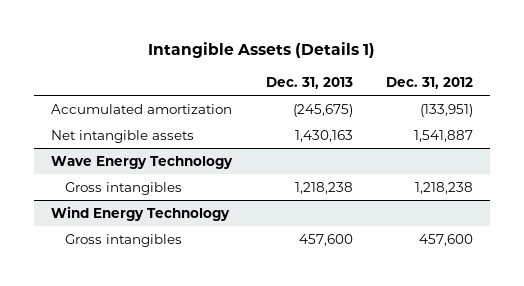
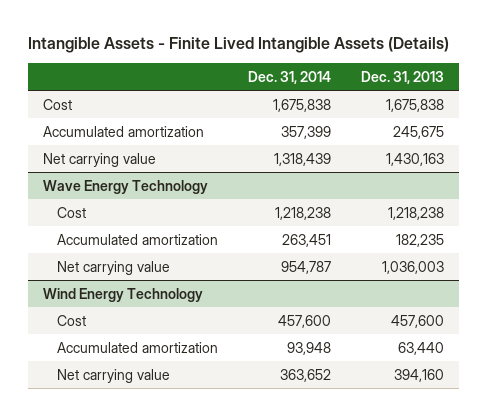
- Intangible Assets (Details 1)
+ Intangible Assets - Finite Lived Intangible Assets (Details)
- | Dec. 31, 2013 | Dec. 31, 2012
+ | Dec. 31, 2014 | Dec. 31, 2013
- Accumulated amortization | (245,675) | (133,951)
- Net intangible assets | 1,430,163 | 1,541,887
+ Cost | 1,675,838 | 1,675,838
+ Accumulated amortization | 357,399 | 245,675
+ Net carrying value | 1,318,439 | 1,430,163
@ Wave Energy Technology
- Gross intangibles | 1,218,238 | 1,218,238
+ Cost | 1,218,238 | 1,218,238
+ Accumulated amortization | 263,451 | 182,235
+ Net carrying value | 954,787 | 1,036,003
@ Wind Energy Technology
- Gross intangibles | 457,600 | 457,600
+ Cost | 457,600 | 457,600
+ Accumulated amortization | 93,948 | 63,440
+ Net carrying value | 363,652 | 394,160

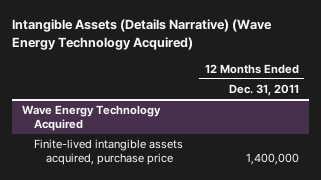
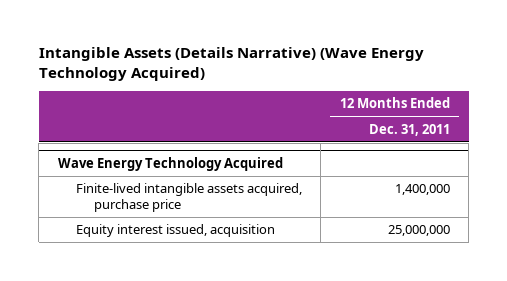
@ Wave Energy Technology Acquired
+ Equity interest issued, acquisition | 25,000,000

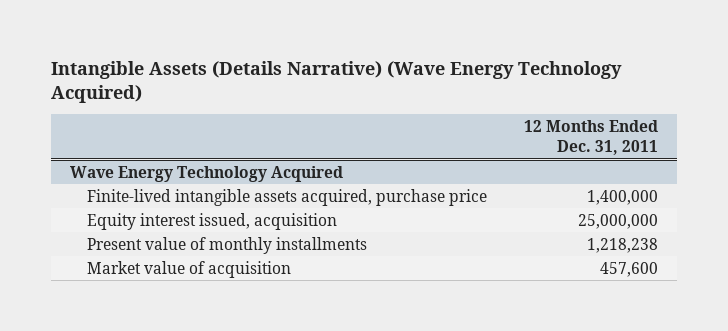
@ Wave Energy Technology Acquired
+ Present value of monthly installments | 1,218,238
+ Market value of acquisition | 457,600

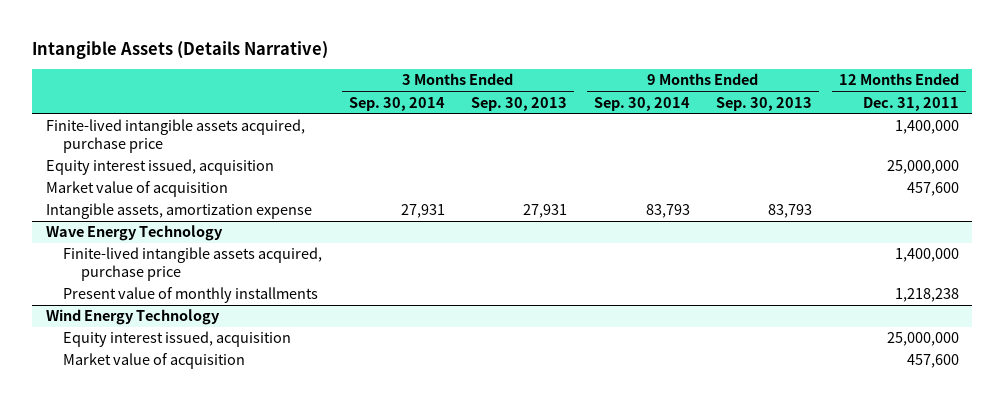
- Intangible Assets (Details Narrative) (Wave Energy Technology Acquired)
+ Intangible Assets (Details Narrative)
- | 12 Months Ended Dec. 31, 2011
+ | 3 Months Ended Sep. 30, 2014 | 3 Months Ended Sep. 30, 2013 | 9 Months Ended Sep. 30, 2014 | 9 Months Ended Sep. 30, 2013 | 12 Months Ended Dec. 31, 2011
- Wave Energy Technology Acquired
+ Market value of acquisition | | | | | 457,600
+ Intangible assets, amortization expense | 27,931 | 27,931 | 83,793 | 83,793 |
+ Wave Energy Technology
+ Finite-lived intangible assets acquired, purchase price | | | | | 1,400,000
+ Wind Energy Technology
+ Equity interest issued, acquisition | | | | | 25,000,000

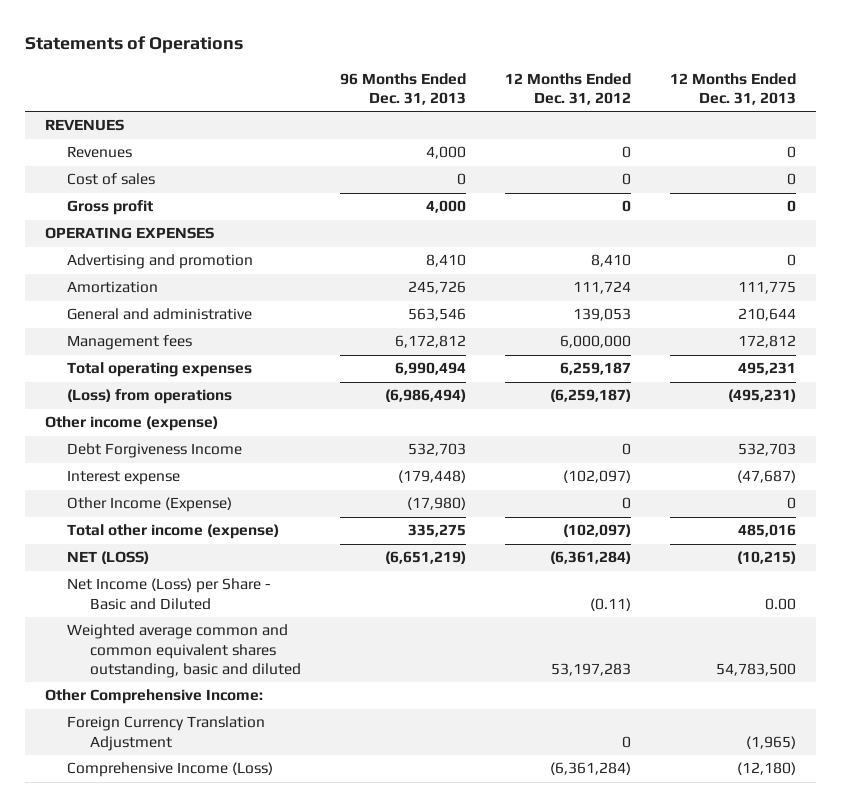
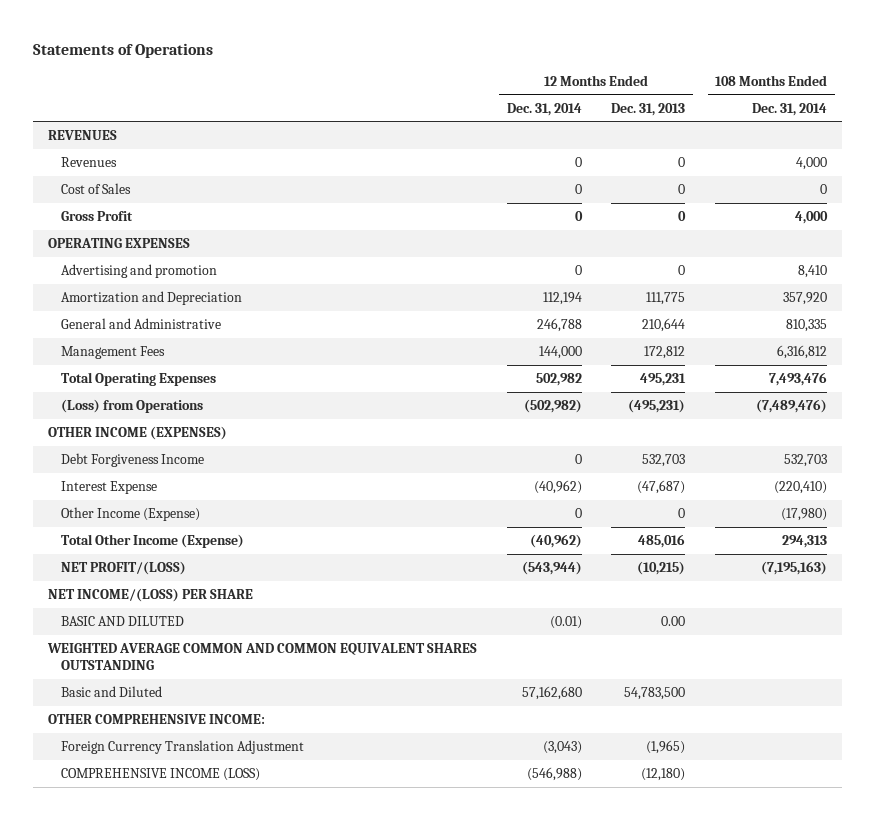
- | 96 Months Ended Dec. 31, 2013 | 12 Months Ended Dec. 31, 2012 | 12 Months Ended Dec. 31, 2013
+ | 12 Months Ended Dec. 31, 2014 | 12 Months Ended Dec. 31, 2013 | 108 Months Ended Dec. 31, 2014
- Cost of sales | 0 | 0 | 0
- Gross profit | 4,000 | 0 | 0
+ Cost of Sales | 0 | 0 | 0
+ Gross Profit | 0 | 0 | 4,000
- Amortization | 245,726 | 111,724 | 111,775
- General and administrative | 563,546 | 139,053 | 210,644
- Management fees | 6,172,812 | 6,000,000 | 172,812
- Total operating expenses | 6,990,494 | 6,259,187 | 495,231
- (Loss) from operations | (6,986,494) | (6,259,187) | (495,231)
- Other income (expense)
+ Amortization and Depreciation | 112,194 | 111,775 | 357,920
+ General and Administrative | 246,788 | 210,644 | 810,335
+ Management Fees | 144,000 | 172,812 | 6,316,812
+ Total Operating Expenses | 502,982 | 495,231 | 7,493,476
+ (Loss) from Operations | (502,982) | (495,231) | (7,489,476)
+ OTHER INCOME (EXPENSES)
- Interest expense | (179,448) | (102,097) | (47,687)
+ Interest Expense | (40,962) | (47,687) | (220,410)
- Total other income (expense) | 335,275 | (102,097) | 485,016
- NET (LOSS) | (6,651,219) | (6,361,284) | (10,215)
- Net Income (Loss) per Share - Basic and Diluted | | (0.11) | 0.00
- Weighted average common and common equivalent shares outstanding, basic and diluted | | 53,197,283 | 54,783,500
- Other Comprehensive Income:
+ Total Other Income (Expense) | (40,962) | 485,016 | 294,313
+ NET PROFIT/(LOSS) | (543,944) | (10,215) | (7,195,163)
+ NET INCOME/(LOSS) PER SHARE
+ BASIC AND DILUTED | (0.01) | 0.00 |
+ WEIGHTED AVERAGE COMMON AND COMMON EQUIVALENT SHARES OUTSTANDING
+ Basic and Diluted | 57,162,680 | 54,783,500 |
+ OTHER COMPREHENSIVE INCOME:
- Comprehensive Income (Loss) | | (6,361,284) | (12,180)
+ COMPREHENSIVE INCOME (LOSS) | (546,988) | (12,180) |

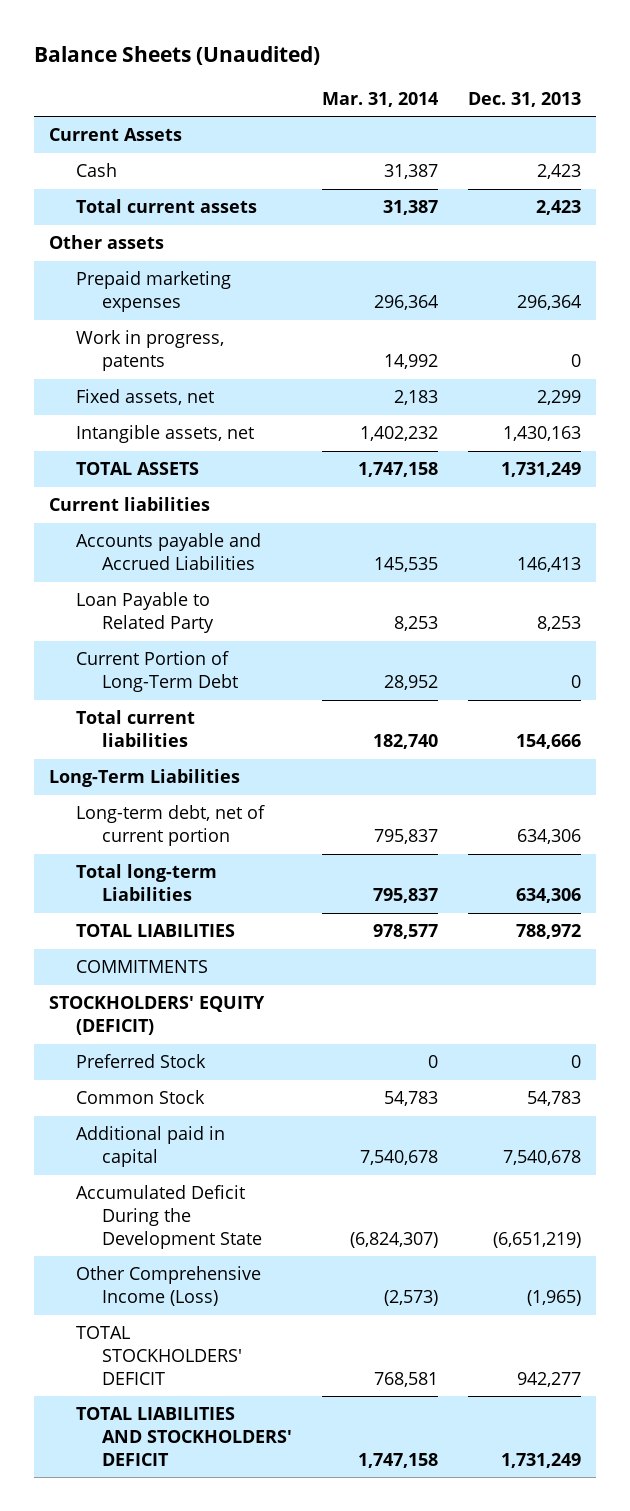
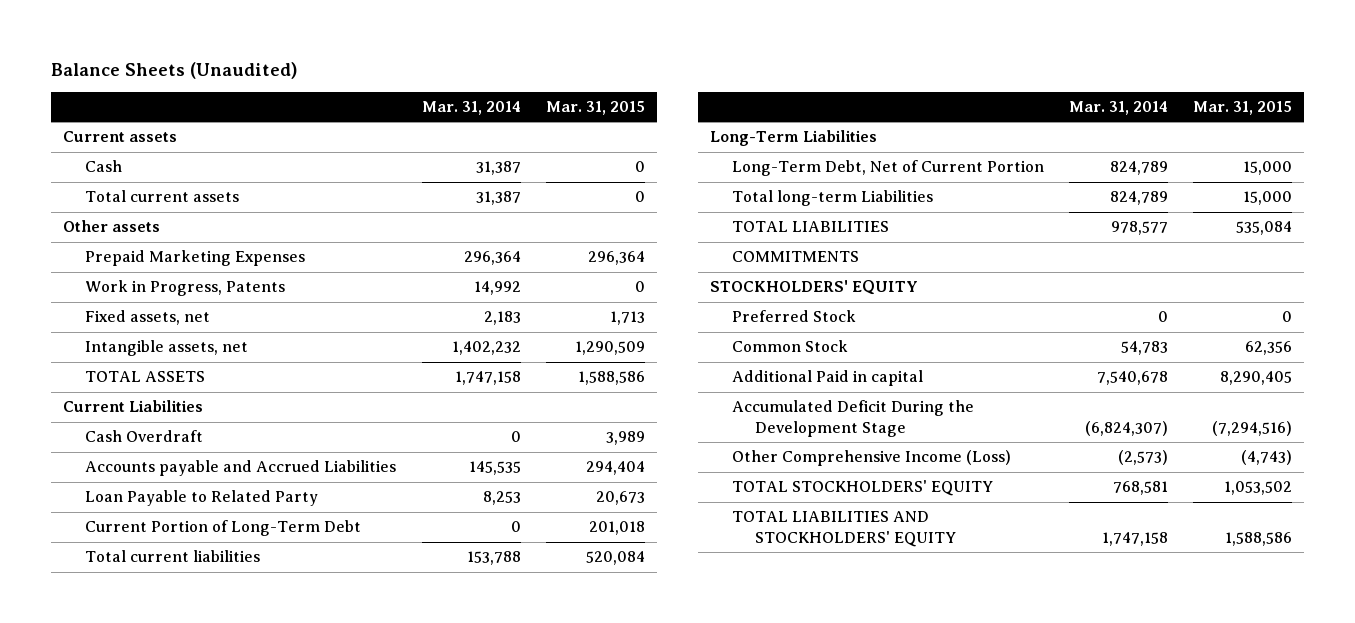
- | Mar. 31, 2014 | Dec. 31, 2013
+ | Mar. 31, 2014 | Mar. 31, 2015
- Current Assets
+ Current assets
- Prepaid marketing expenses | 296,364 | 296,364
- Work in progress, patents | 14,992 | 0
+ Prepaid Marketing Expenses | 296,364 | 296,364
+ Work in Progress, Patents | 14,992 | 0
- Current liabilities
+ Current Liabilities
+ Cash Overdraft | 0 | 3,989
- Current Portion of Long-Term Debt | 28,952 | 0
- Total current liabilities | 182,740 | 154,666
+ Current Portion of Long-Term Debt | 0 | 201,018
+ Total current liabilities | 153,788 | 520,084
- Long-term debt, net of current portion | 795,837 | 634,306
- Total long-term Liabilities | 795,837 | 634,306
+ Long-Term Debt, Net of Current Portion | 824,789 | 15,000
+ Total long-term Liabilities | 824,789 | 15,000
- STOCKHOLDERS' EQUITY (DEFICIT)
+ STOCKHOLDERS' EQUITY
- Additional paid in capital | 7,540,678 | 7,540,678
- Accumulated Deficit During the Development State | (6,824,307) | (6,651,219)
+ Additional Paid in capital | 7,540,678 | 8,290,405
+ Accumulated Deficit During the Development Stage | (6,824,307) | (7,294,516)
- TOTAL STOCKHOLDERS' DEFICIT | 768,581 | 942,277
- TOTAL LIABILITIES AND STOCKHOLDERS' DEFICIT | 1,747,158 | 1,731,249
+ TOTAL STOCKHOLDERS' EQUITY | 768,581 | 1,053,502
+ TOTAL LIABILITIES AND STOCKHOLDERS' EQUITY | 1,747,158 | 1,588,586

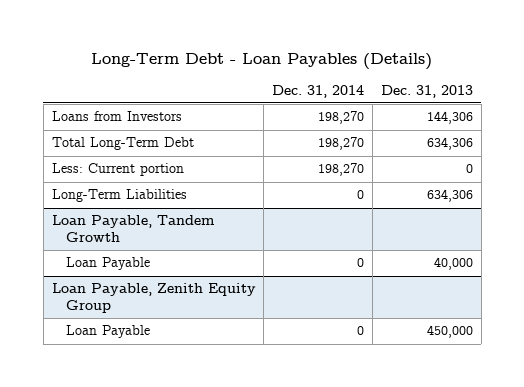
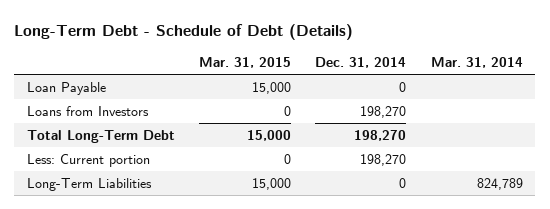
- Long-Term Debt - Loan Payables (Details)
+ Long-Term Debt - Schedule of Debt (Details)
- | Dec. 31, 2014 | Dec. 31, 2013
+ | Mar. 31, 2015 | Dec. 31, 2014 | Mar. 31, 2014
+ Loan Payable | 15,000 | 0 |
- Loan Payable, Tandem Growth
- Loan Payable | 0 | 40,000
- Loan Payable, Zenith Equity Group
- Loan Payable | 0 | 450,000

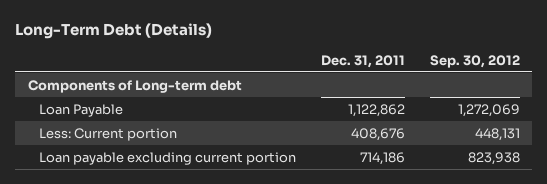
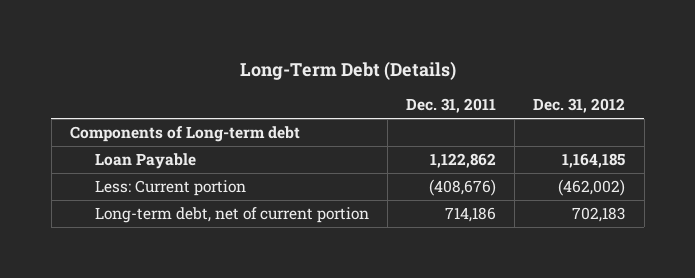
- | Dec. 31, 2011 | Sep. 30, 2012
+ | Dec. 31, 2011 | Dec. 31, 2012
- Less: Current portion | 408,676 | 448,131
- Loan payable excluding current portion | 714,186 | 823,938
+ Less: Current portion | (408,676) | (462,002)
+ Long-term debt, net of current portion | 714,186 | 702,183

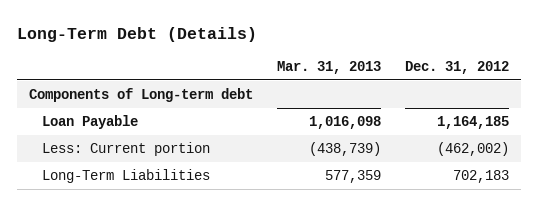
- | Dec. 31, 2011 | Dec. 31, 2012
+ | Mar. 31, 2013 | Dec. 31, 2012
- Long-term debt, net of current portion | 714,186 | 702,183
+ Long-Term Liabilities | 577,359 | 702,183

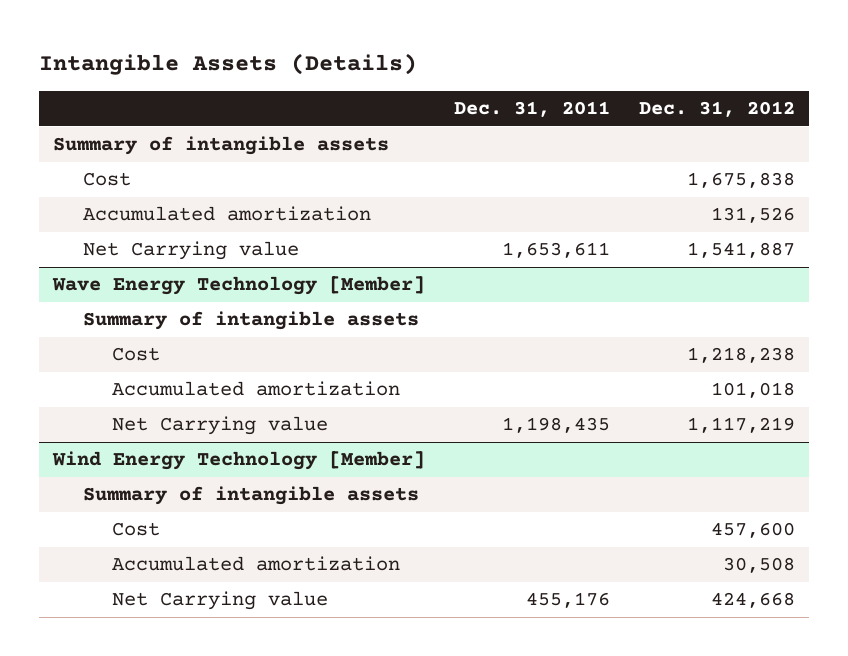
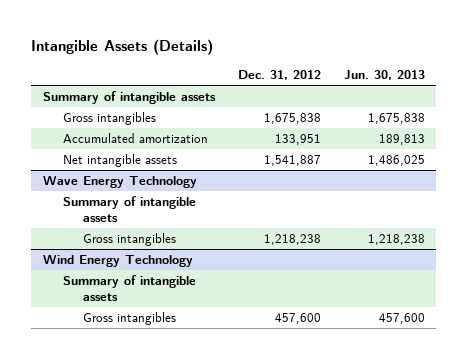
- | Dec. 31, 2011 | Dec. 31, 2012
+ | Dec. 31, 2012 | Jun. 30, 2013
- Cost | | 1,675,838
- Accumulated amortization | | 131,526
- Net Carrying value | 1,653,611 | 1,541,887
- Wave Energy Technology [Member]
+ Gross intangibles | 1,675,838 | 1,675,838
+ Accumulated amortization | 133,951 | 189,813
+ Net intangible assets | 1,541,887 | 1,486,025
+ Wave Energy Technology
- Cost | | 1,218,238
- Accumulated amortization | | 101,018
- Net Carrying value | 1,198,435 | 1,117,219
- Wind Energy Technology [Member]
+ Gross intangibles | 1,218,238 | 1,218,238
+ Wind Energy Technology
- Cost | | 457,600
- Accumulated amortization | | 30,508
- Net Carrying value | 455,176 | 424,668
+ Gross intangibles | 457,600 | 457,600

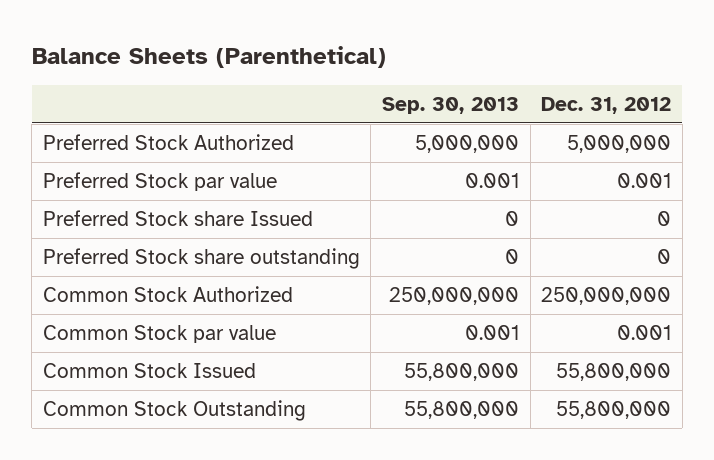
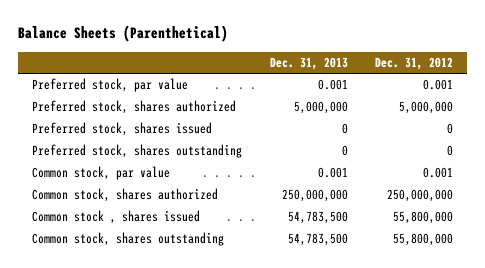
- | Sep. 30, 2013 | Dec. 31, 2012
+ | Dec. 31, 2013 | Dec. 31, 2012
- Preferred Stock Authorized | 5,000,000 | 5,000,000
- Preferred Stock par value | 0.001 | 0.001
- Preferred Stock share Issued | 0 | 0
- Preferred Stock share outstanding | 0 | 0
- Common Stock Authorized | 250,000,000 | 250,000,000
- Common Stock par value | 0.001 | 0.001
- Common Stock Issued | 55,800,000 | 55,800,000
- Common Stock Outstanding | 55,800,000 | 55,800,000
+ Preferred stock, par value | 0.001 | 0.001
+ Preferred stock, shares authorized | 5,000,000 | 5,000,000
+ Preferred stock, shares issued | 0 | 0
+ Preferred stock, shares outstanding | 0 | 0
+ Common stock, par value | 0.001 | 0.001
+ Common stock, shares authorized | 250,000,000 | 250,000,000
+ Common stock , shares issued | 54,783,500 | 55,800,000
+ Common stock, shares outstanding | 54,783,500 | 55,800,000

